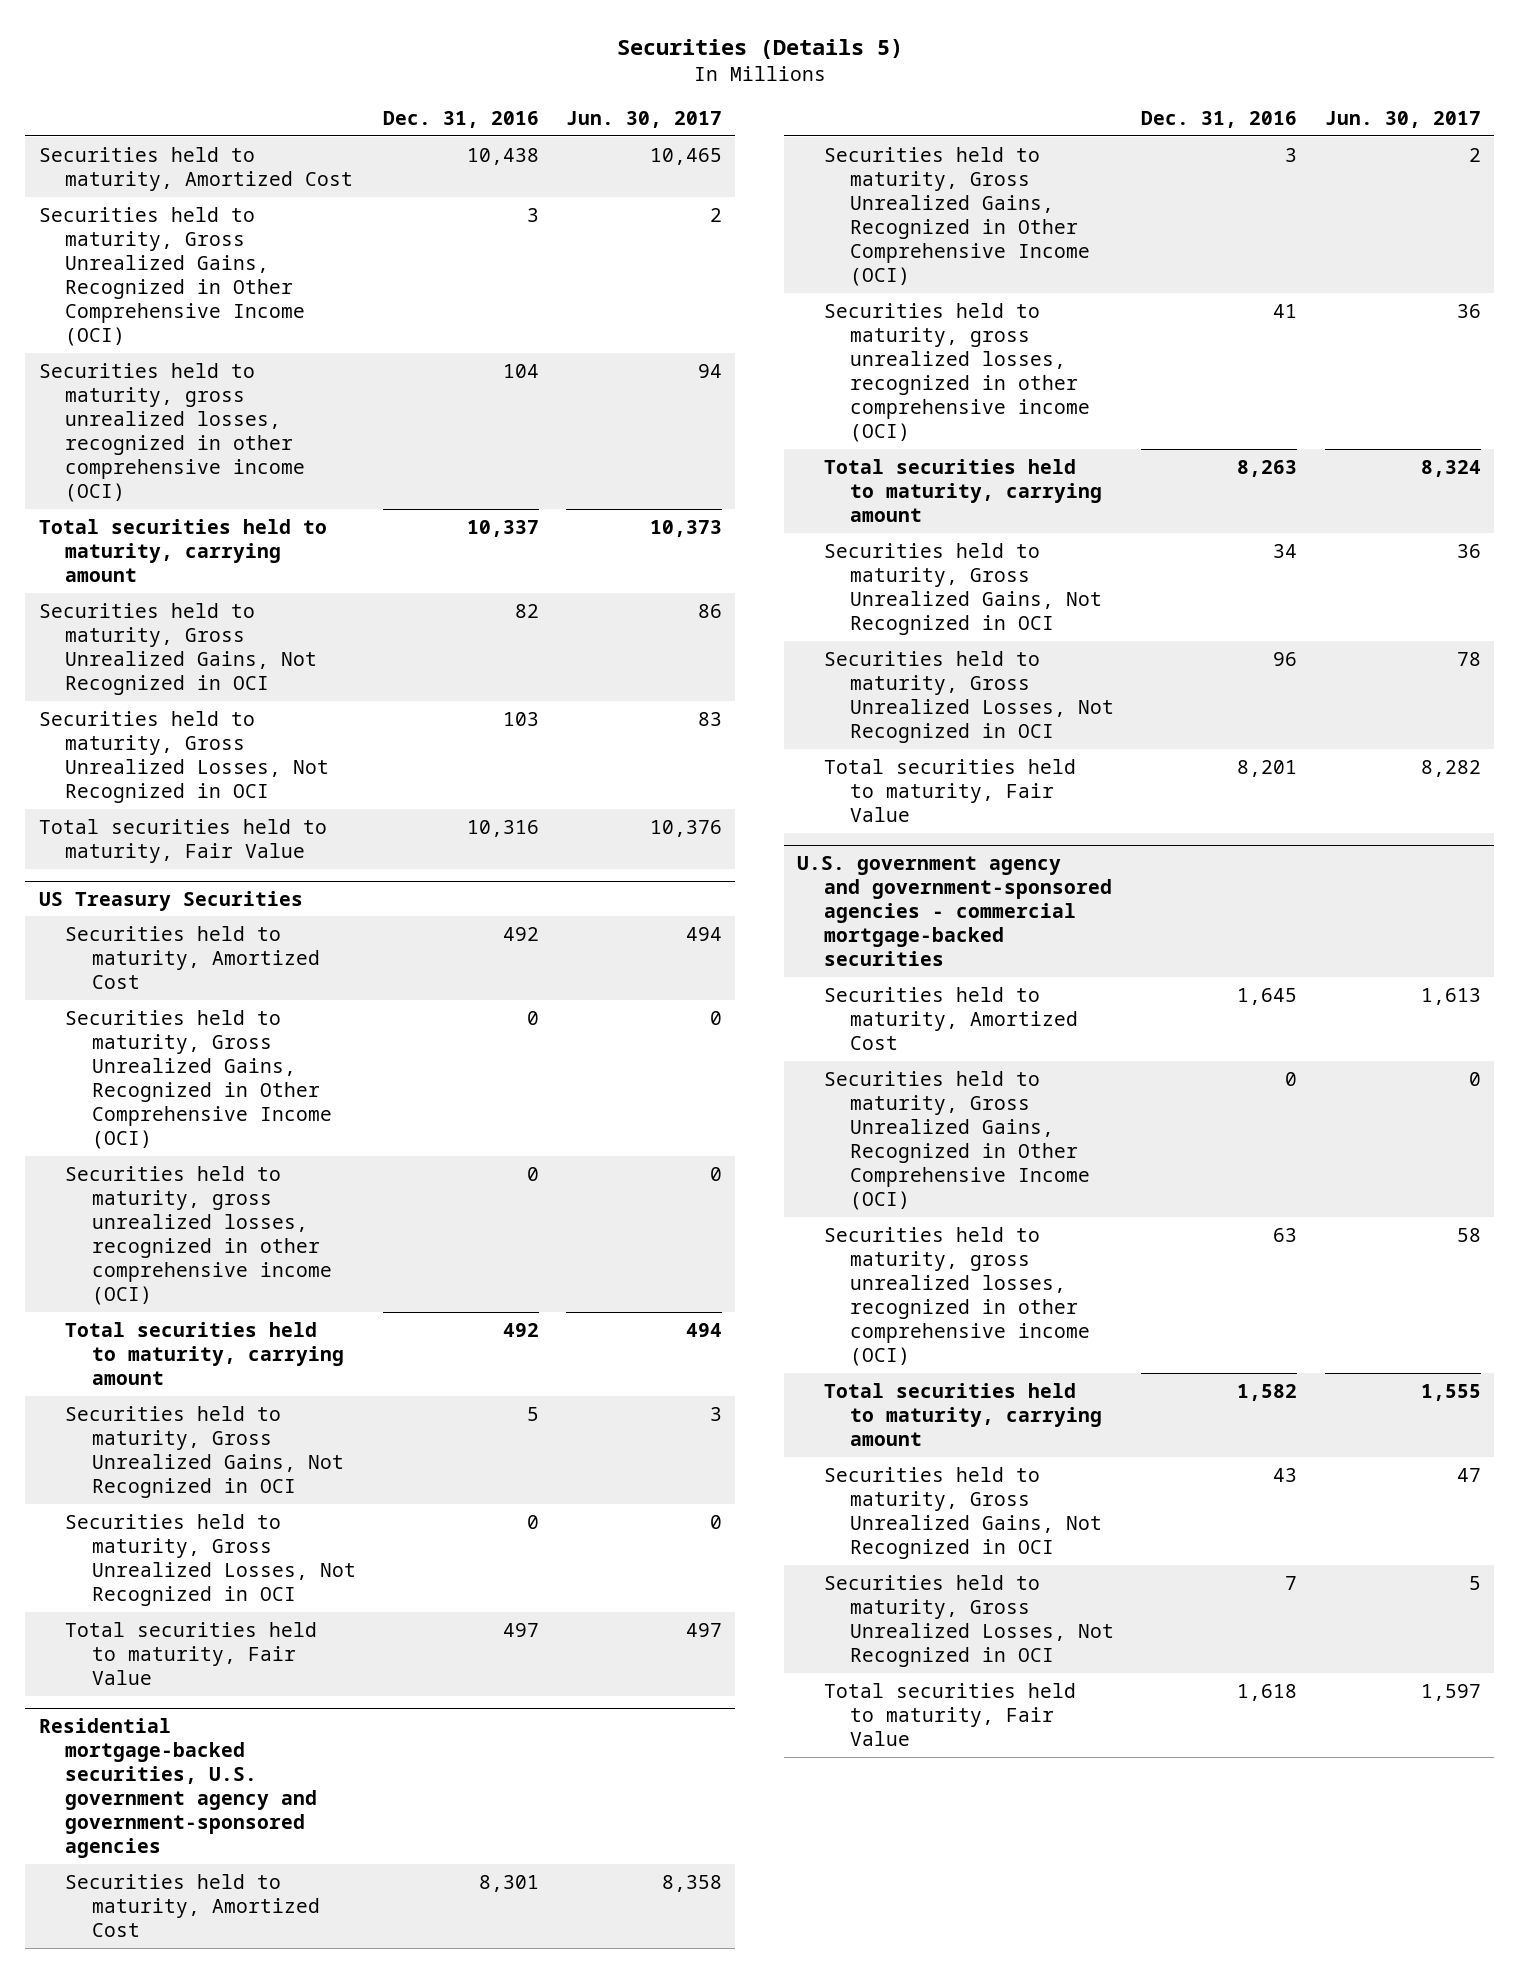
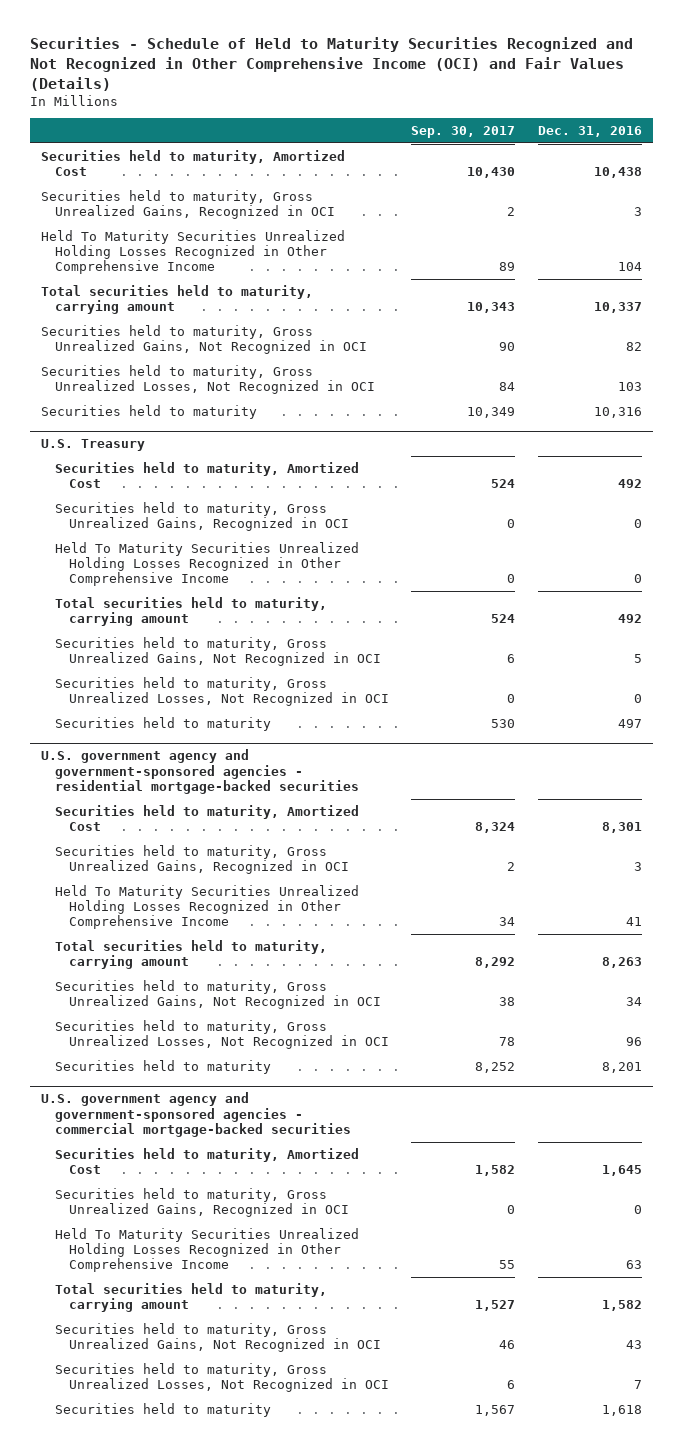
- Securities (Details 5)
+ Securities - Schedule of Held to Maturity Securities Recognized and Not Recognized in Other Comprehensive Income (OCI) and Fair Values (Details)
- | Dec. 31, 2016 | Jun. 30, 2017
+ | Sep. 30, 2017 | Dec. 31, 2016
- Securities held to maturity, Gross Unrealized Gains, Recognized in Other Comprehensive Income (OCI) | 3 | 2
- Securities held to maturity, gross unrealized losses, recognized in other comprehensive income (OCI) | 104 | 94
+ Securities held to maturity, Gross Unrealized Gains, Recognized in OCI | 2 | 3
+ Held To Maturity Securities Unrealized Holding Losses Recognized in Other Comprehensive Income | 89 | 104
- Total securities held to maturity, Fair Value | 10,316 | 10,376
- US Treasury Securities
+ Securities held to maturity | 10,349 | 10,316
+ U.S. Treasury
- Securities held to maturity, Gross Unrealized Gains, Recognized in Other Comprehensive Income (OCI) | 0 | 0
- Securities held to maturity, gross unrealized losses, recognized in other comprehensive income (OCI) | 0 | 0
+ Securities held to maturity, Gross Unrealized Gains, Recognized in OCI | 0 | 0
+ Held To Maturity Securities Unrealized Holding Losses Recognized in Other Comprehensive Income | 0 | 0
- Total securities held to maturity, Fair Value | 497 | 497
- Residential mortgage-backed securities, U.S. government agency and government-sponsored agencies
+ Securities held to maturity | 530 | 497
+ U.S. government agency and government-sponsored agencies - residential mortgage-backed securities
- Securities held to maturity, Gross Unrealized Gains, Recognized in Other Comprehensive Income (OCI) | 3 | 2
- Securities held to maturity, gross unrealized losses, recognized in other comprehensive income (OCI) | 41 | 36
+ Securities held to maturity, Gross Unrealized Gains, Recognized in OCI | 2 | 3
+ Held To Maturity Securities Unrealized Holding Losses Recognized in Other Comprehensive Income | 34 | 41
- Total securities held to maturity, Fair Value | 8,201 | 8,282
+ Securities held to maturity | 8,252 | 8,201
@ U.S. government agency and government-sponsored agencies - commercial mortgage-backed securities
- Securities held to maturity, Gross Unrealized Gains, Recognized in Other Comprehensive Income (OCI) | 0 | 0
- Securities held to maturity, gross unrealized losses, recognized in other comprehensive income (OCI) | 63 | 58
+ Securities held to maturity, Gross Unrealized Gains, Recognized in OCI | 0 | 0
+ Held To Maturity Securities Unrealized Holding Losses Recognized in Other Comprehensive Income | 55 | 63
- Total securities held to maturity, Fair Value | 1,618 | 1,597
+ Securities held to maturity | 1,567 | 1,618

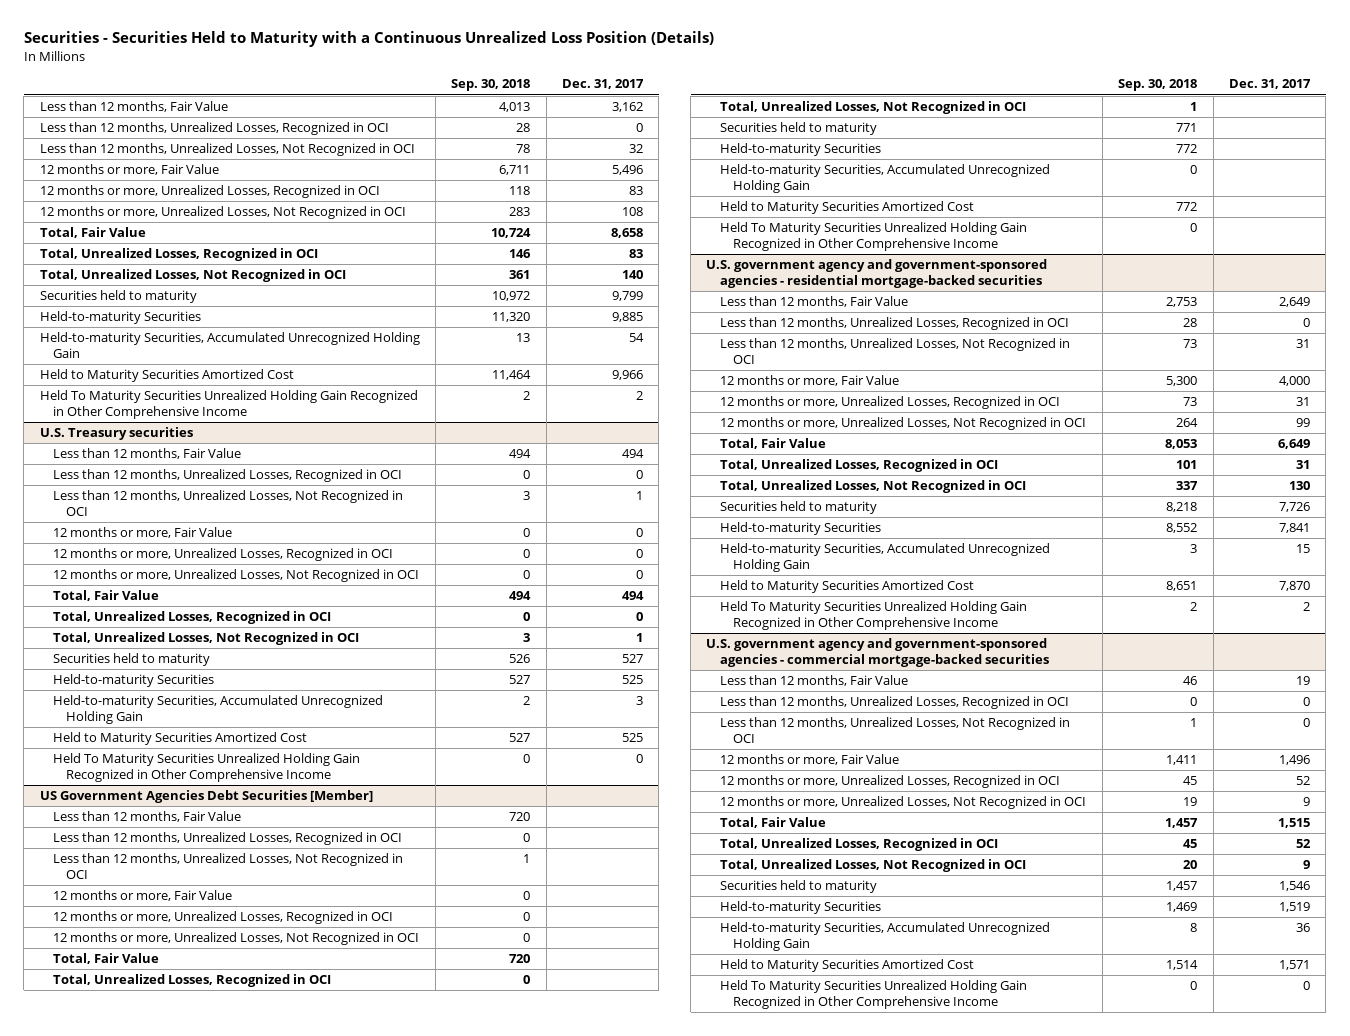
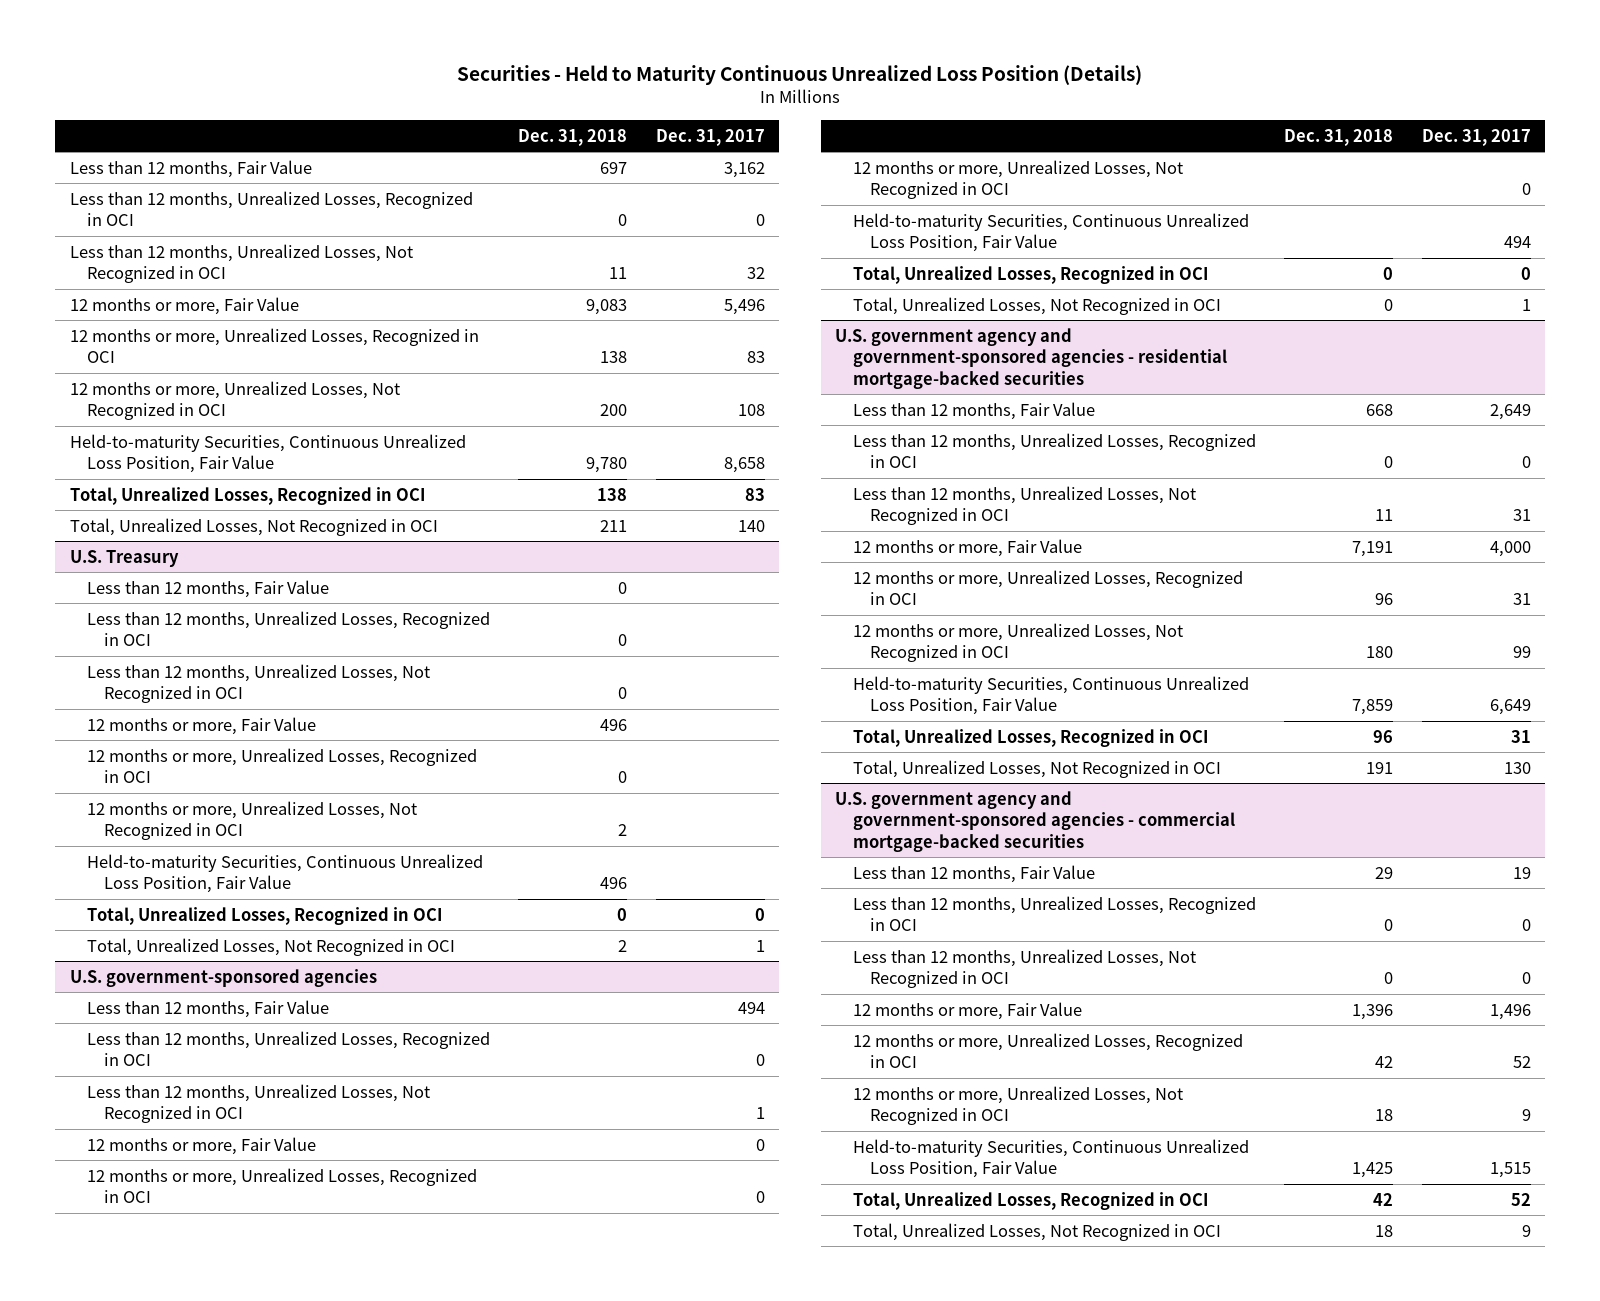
- Securities - Securities Held to Maturity with a Continuous Unrealized Loss Position (Details)
+ Securities - Held to Maturity Continuous Unrealized Loss Position (Details)
- | Sep. 30, 2018 | Dec. 31, 2017
+ | Dec. 31, 2018 | Dec. 31, 2017
- Total, Fair Value | 10,724 | 8,658
+ Held-to-maturity Securities, Continuous Unrealized Loss Position, Fair Value | 9,780 | 8,658
- Securities held to maturity | 10,972 | 9,799
- Held-to-maturity Securities | 11,320 | 9,885
- Held-to-maturity Securities, Accumulated Unrecognized Holding Gain | 13 | 54
- Held to Maturity Securities Amortized Cost | 11,464 | 9,966
- Held To Maturity Securities Unrealized Holding Gain Recognized in Other Comprehensive Income | 2 | 2
- U.S. Treasury securities
+ U.S. Treasury
+ Less than 12 months, Fair Value | 0 |
+ Less than 12 months, Unrealized Losses, Recognized in OCI | 0 |
+ Less than 12 months, Unrealized Losses, Not Recognized in OCI | 0 |
+ 12 months or more, Fair Value | 496 |
+ 12 months or more, Unrealized Losses, Recognized in OCI | 0 |
+ 12 months or more, Unrealized Losses, Not Recognized in OCI | 2 |
+ Held-to-maturity Securities, Continuous Unrealized Loss Position, Fair Value | 496 |
+ Total, Unrealized Losses, Recognized in OCI | 0 | 0
+ Total, Unrealized Losses, Not Recognized in OCI | 2 | 1
+ U.S. government-sponsored agencies
- Total, Fair Value | 494 | 494
+ Held-to-maturity Securities, Continuous Unrealized Loss Position, Fair Value | | 494
- Securities held to maturity | 526 | 527
- Held-to-maturity Securities | 527 | 525
- Held-to-maturity Securities, Accumulated Unrecognized Holding Gain | 2 | 3
- Held to Maturity Securities Amortized Cost | 527 | 525
- Held To Maturity Securities Unrealized Holding Gain Recognized in Other Comprehensive Income | 0 | 0
- US Government Agencies Debt Securities [Member]
- Less than 12 months, Fair Value | 720 |
- Less than 12 months, Unrealized Losses, Recognized in OCI | 0 |
- Less than 12 months, Unrealized Losses, Not Recognized in OCI | 1 |
- 12 months or more, Fair Value | 0 |
- 12 months or more, Unrealized Losses, Recognized in OCI | 0 |
- 12 months or more, Unrealized Losses, Not Recognized in OCI | 0 |
- Total, Fair Value | 720 |
- Total, Unrealized Losses, Recognized in OCI | 0 |
- Total, Unrealized Losses, Not Recognized in OCI | 1 |
- Securities held to maturity | 771 |
- Held-to-maturity Securities | 772 |
- Held-to-maturity Securities, Accumulated Unrecognized Holding Gain | 0 |
- Held to Maturity Securities Amortized Cost | 772 |
- Held To Maturity Securities Unrealized Holding Gain Recognized in Other Comprehensive Income | 0 |
@ U.S. government agency and government-sponsored agencies - residential mortgage-backed securities
- Total, Fair Value | 8,053 | 6,649
+ Held-to-maturity Securities, Continuous Unrealized Loss Position, Fair Value | 7,859 | 6,649
- Securities held to maturity | 8,218 | 7,726
- Held-to-maturity Securities | 8,552 | 7,841
- Held-to-maturity Securities, Accumulated Unrecognized Holding Gain | 3 | 15
- Held to Maturity Securities Amortized Cost | 8,651 | 7,870
- Held To Maturity Securities Unrealized Holding Gain Recognized in Other Comprehensive Income | 2 | 2
@ U.S. government agency and government-sponsored agencies - commercial mortgage-backed securities
- Total, Fair Value | 1,457 | 1,515
+ Held-to-maturity Securities, Continuous Unrealized Loss Position, Fair Value | 1,425 | 1,515
- Securities held to maturity | 1,457 | 1,546
- Held-to-maturity Securities | 1,469 | 1,519
- Held-to-maturity Securities, Accumulated Unrecognized Holding Gain | 8 | 36
- Held to Maturity Securities Amortized Cost | 1,514 | 1,571
- Held To Maturity Securities Unrealized Holding Gain Recognized in Other Comprehensive Income | 0 | 0

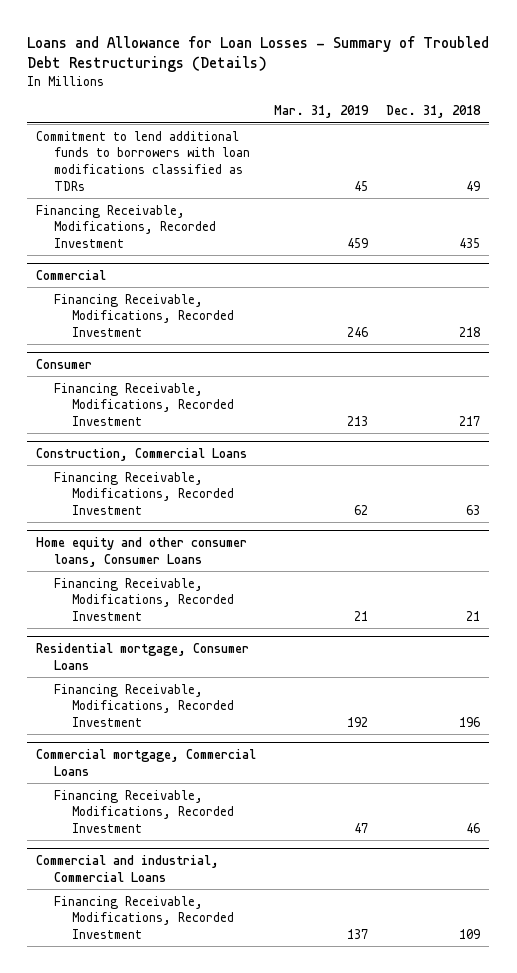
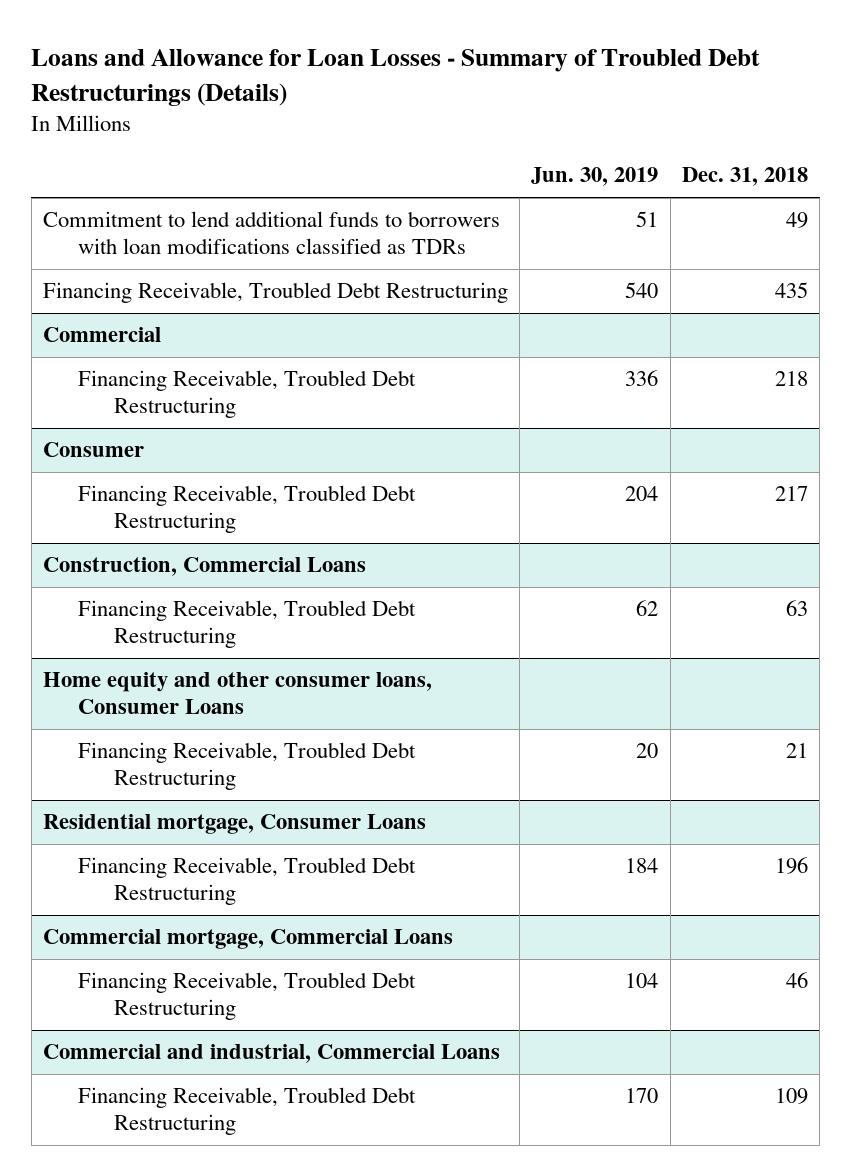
- | Mar. 31, 2019 | Dec. 31, 2018
+ | Jun. 30, 2019 | Dec. 31, 2018
- Financing Receivable, Modifications, Recorded Investment | 459 | 435
+ Financing Receivable, Troubled Debt Restructuring | 540 | 435
@ Commercial
- Financing Receivable, Modifications, Recorded Investment | 246 | 218
+ Financing Receivable, Troubled Debt Restructuring | 336 | 218
@ Consumer
- Financing Receivable, Modifications, Recorded Investment | 213 | 217
+ Financing Receivable, Troubled Debt Restructuring | 204 | 217
@ Construction, Commercial Loans
- Financing Receivable, Modifications, Recorded Investment | 62 | 63
+ Financing Receivable, Troubled Debt Restructuring | 62 | 63
@ Home equity and other consumer loans, Consumer Loans
- Financing Receivable, Modifications, Recorded Investment | 21 | 21
+ Financing Receivable, Troubled Debt Restructuring | 20 | 21
@ Residential mortgage, Consumer Loans
- Financing Receivable, Modifications, Recorded Investment | 192 | 196
+ Financing Receivable, Troubled Debt Restructuring | 184 | 196
@ Commercial mortgage, Commercial Loans
- Financing Receivable, Modifications, Recorded Investment | 47 | 46
+ Financing Receivable, Troubled Debt Restructuring | 104 | 46
@ Commercial and industrial, Commercial Loans
- Financing Receivable, Modifications, Recorded Investment | 137 | 109
+ Financing Receivable, Troubled Debt Restructuring | 170 | 109

